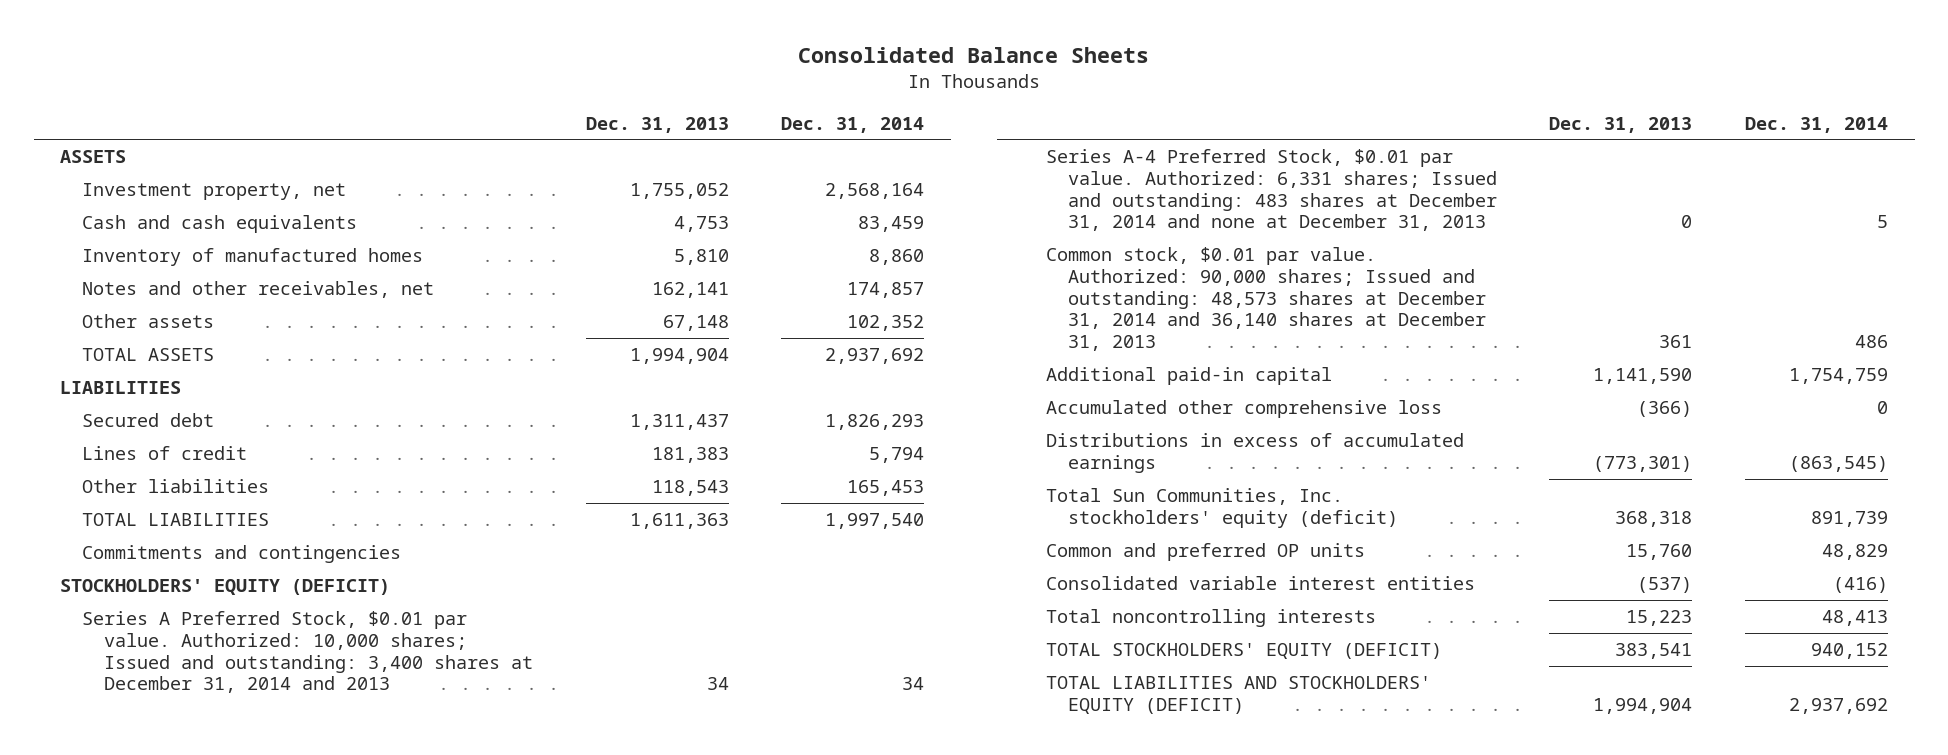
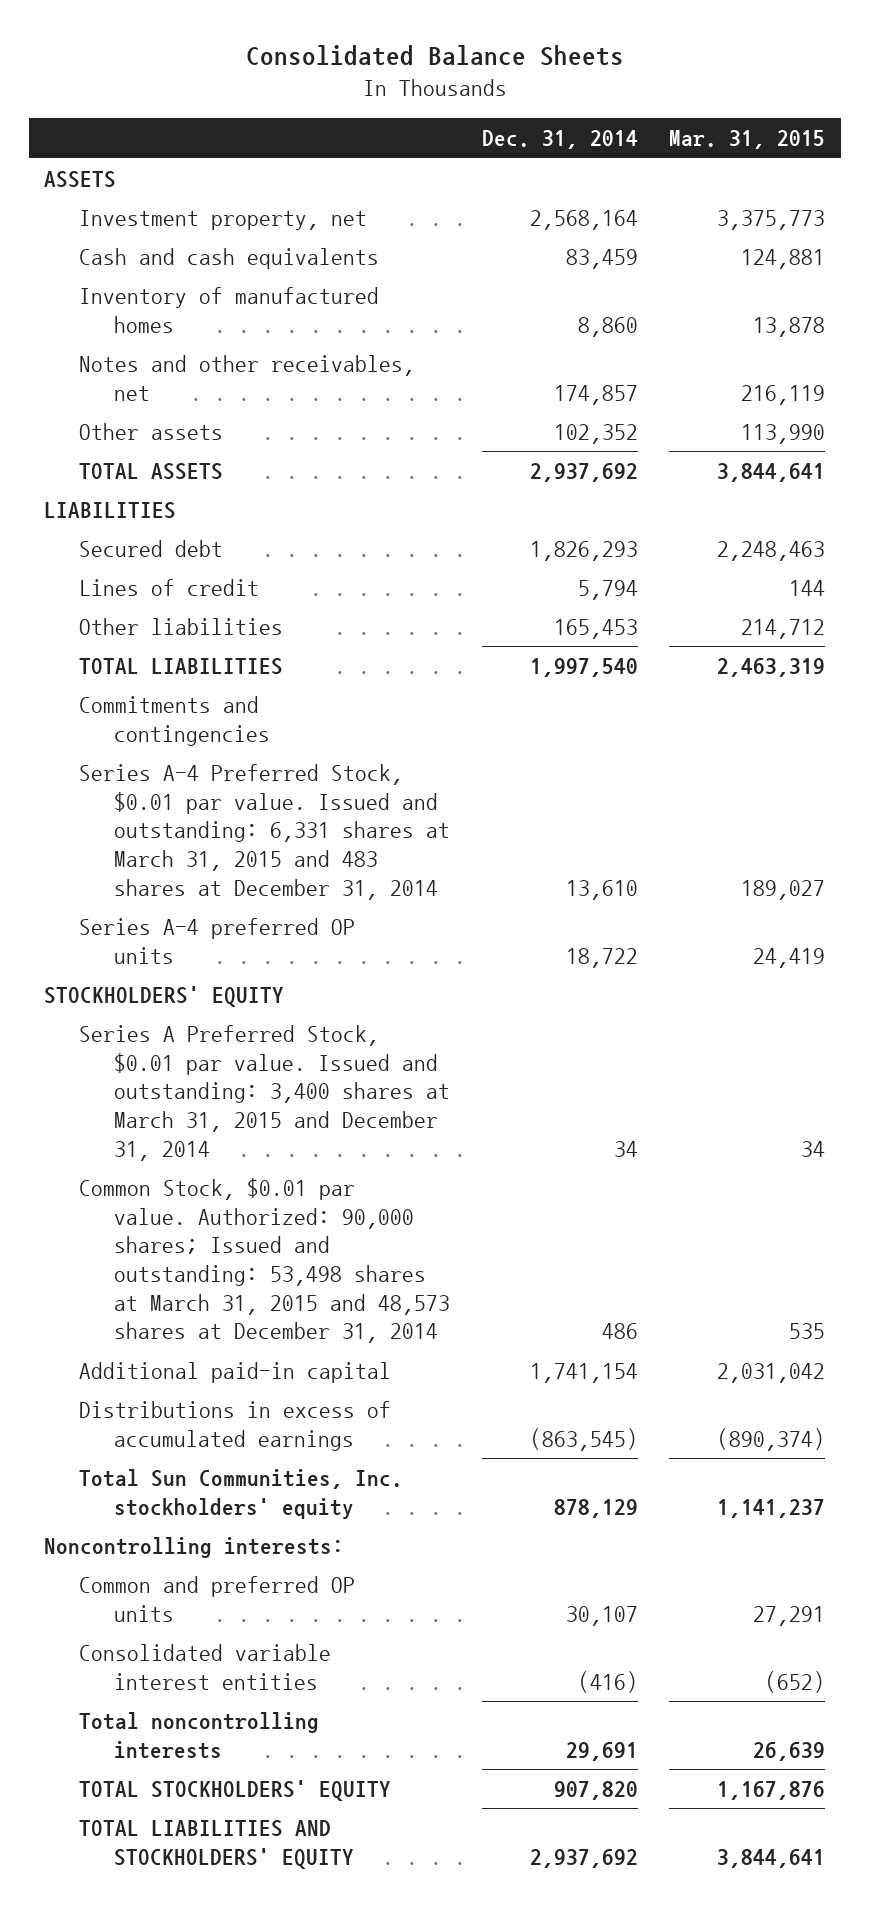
- | Dec. 31, 2013 | Dec. 31, 2014
+ | Dec. 31, 2014 | Mar. 31, 2015
- STOCKHOLDERS' EQUITY (DEFICIT)
- Series A Preferred Stock, $0.01 par value. Authorized: 10,000 shares; Issued and outstanding: 3,400 shares at December 31, 2014 and 2013 | 34 | 34
- Series A-4 Preferred Stock, $0.01 par value. Authorized: 6,331 shares; Issued and outstanding: 483 shares at December 31, 2014 and none at December 31, 2013 | 0 | 5
- Common stock, $0.01 par value. Authorized: 90,000 shares; Issued and outstanding: 48,573 shares at December 31, 2014 and 36,140 shares at December 31, 2013 | 361 | 486
- Additional paid-in capital | 1,141,590 | 1,754,759
- Accumulated other comprehensive loss | (366) | 0
+ Series A-4 Preferred Stock, $0.01 par value. Issued and outstanding: 6,331 shares at March 31, 2015 and 483 shares at December 31, 2014 | 13,610 | 189,027
+ Series A-4 preferred OP units | 18,722 | 24,419
+ STOCKHOLDERS' EQUITY
+ Series A Preferred Stock, $0.01 par value. Issued and outstanding: 3,400 shares at March 31, 2015 and December 31, 2014 | 34 | 34
+ Common Stock, $0.01 par value. Authorized: 90,000 shares; Issued and outstanding: 53,498 shares at March 31, 2015 and 48,573 shares at December 31, 2014 | 486 | 535
+ Additional paid-in capital | 1,741,154 | 2,031,042
- Total Sun Communities, Inc. stockholders' equity (deficit) | 368,318 | 891,739
- Common and preferred OP units | 15,760 | 48,829
+ Total Sun Communities, Inc. stockholders' equity | 878,129 | 1,141,237
+ Noncontrolling interests:
+ Common and preferred OP units | 30,107 | 27,291
- Total noncontrolling interests | 15,223 | 48,413
- TOTAL STOCKHOLDERS' EQUITY (DEFICIT) | 383,541 | 940,152
- TOTAL LIABILITIES AND STOCKHOLDERS' EQUITY (DEFICIT) | 1,994,904 | 2,937,692
+ Total noncontrolling interests | 29,691 | 26,639
+ TOTAL STOCKHOLDERS' EQUITY | 907,820 | 1,167,876
+ TOTAL LIABILITIES AND STOCKHOLDERS' EQUITY | 2,937,692 | 3,844,641

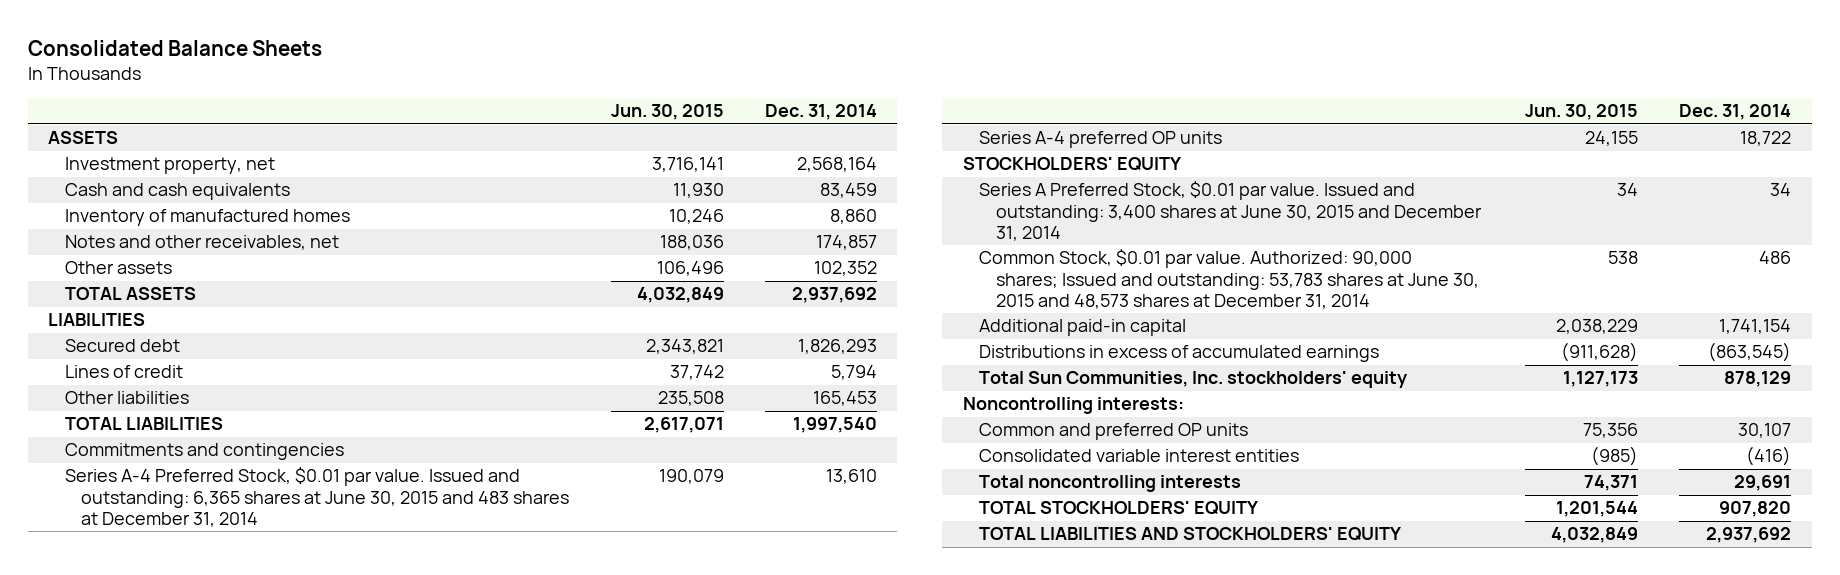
- | Dec. 31, 2014 | Mar. 31, 2015
+ | Jun. 30, 2015 | Dec. 31, 2014
- Series A-4 Preferred Stock, $0.01 par value. Issued and outstanding: 6,331 shares at March 31, 2015 and 483 shares at December 31, 2014 | 13,610 | 189,027
+ Series A-4 Preferred Stock, $0.01 par value. Issued and outstanding: 6,365 shares at June 30, 2015 and 483 shares at December 31, 2014 | 190,079 | 13,610
- Series A Preferred Stock, $0.01 par value. Issued and outstanding: 3,400 shares at March 31, 2015 and December 31, 2014 | 34 | 34
- Common Stock, $0.01 par value. Authorized: 90,000 shares; Issued and outstanding: 53,498 shares at March 31, 2015 and 48,573 shares at December 31, 2014 | 486 | 535
+ Series A Preferred Stock, $0.01 par value. Issued and outstanding: 3,400 shares at June 30, 2015 and December 31, 2014 | 34 | 34
+ Common Stock, $0.01 par value. Authorized: 90,000 shares; Issued and outstanding: 53,783 shares at June 30, 2015 and 48,573 shares at December 31, 2014 | 538 | 486

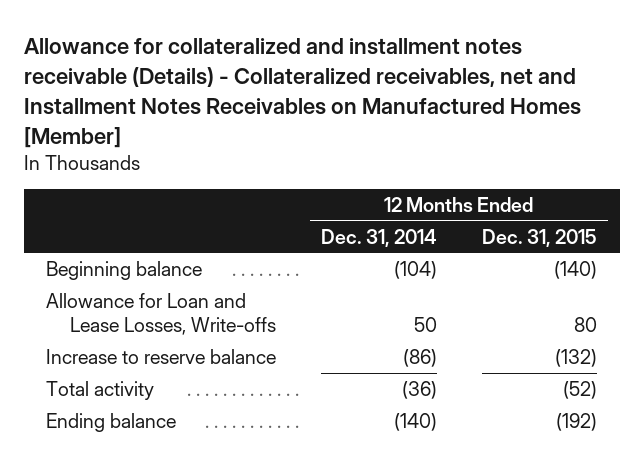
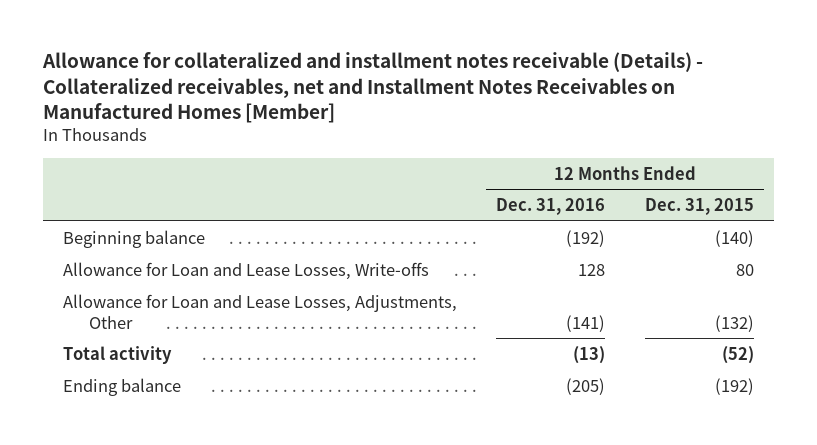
- | 12 Months Ended Dec. 31, 2014 | 12 Months Ended Dec. 31, 2015
+ | 12 Months Ended Dec. 31, 2016 | 12 Months Ended Dec. 31, 2015
- Increase to reserve balance | (86) | (132)
+ Allowance for Loan and Lease Losses, Adjustments, Other | (141) | (132)

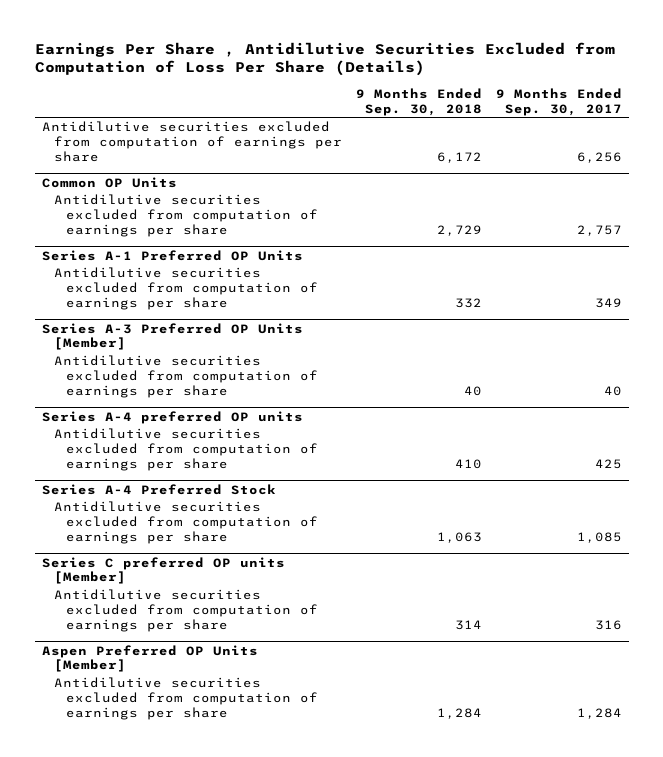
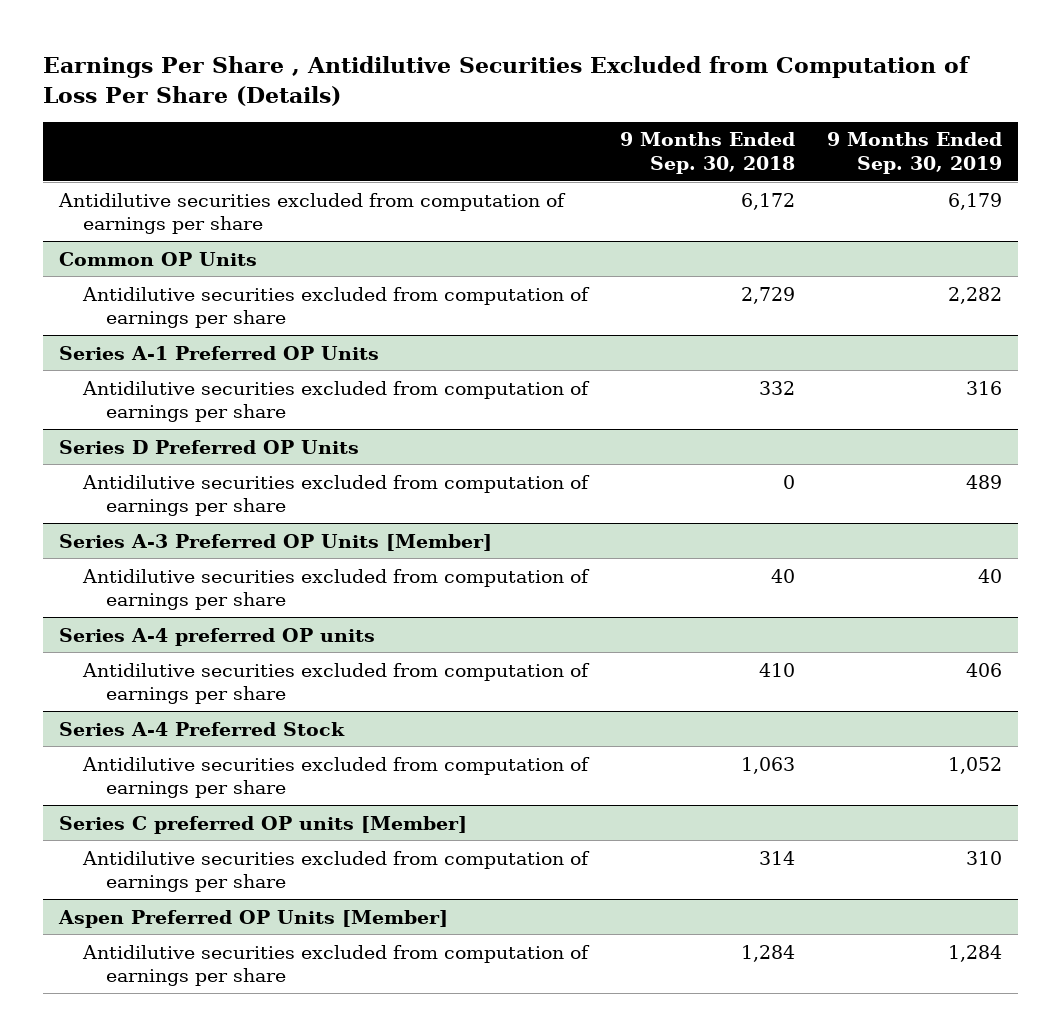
- | 9 Months Ended Sep. 30, 2018 | 9 Months Ended Sep. 30, 2017
+ | 9 Months Ended Sep. 30, 2018 | 9 Months Ended Sep. 30, 2019
+ Series D Preferred OP Units
+ Antidilutive securities excluded from computation of earnings per share | 0 | 489

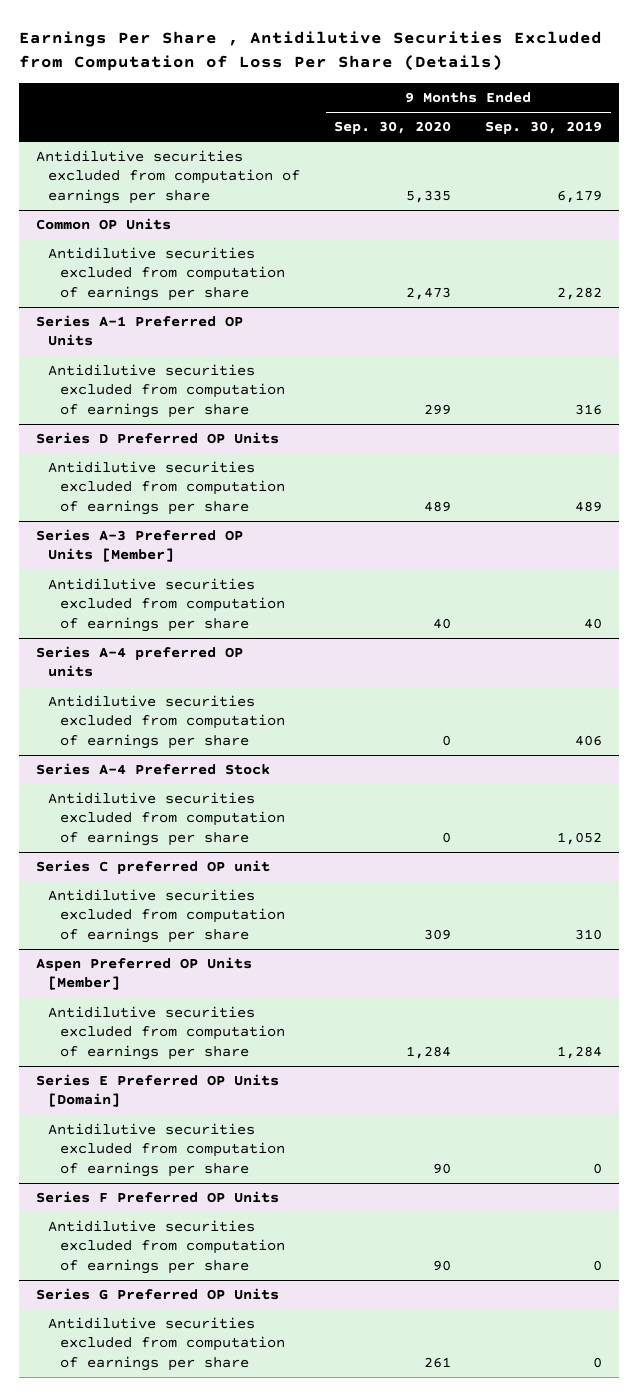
- | 9 Months Ended Sep. 30, 2018 | 9 Months Ended Sep. 30, 2019
+ | 9 Months Ended Sep. 30, 2020 | 9 Months Ended Sep. 30, 2019
- Series C preferred OP units [Member]
+ Series C preferred OP unit
+ Series E Preferred OP Units [Domain]
+ Antidilutive securities excluded from computation of earnings per share | 90 | 0
+ Series F Preferred OP Units
+ Antidilutive securities excluded from computation of earnings per share | 90 | 0
+ Series G Preferred OP Units
+ Antidilutive securities excluded from computation of earnings per share | 261 | 0

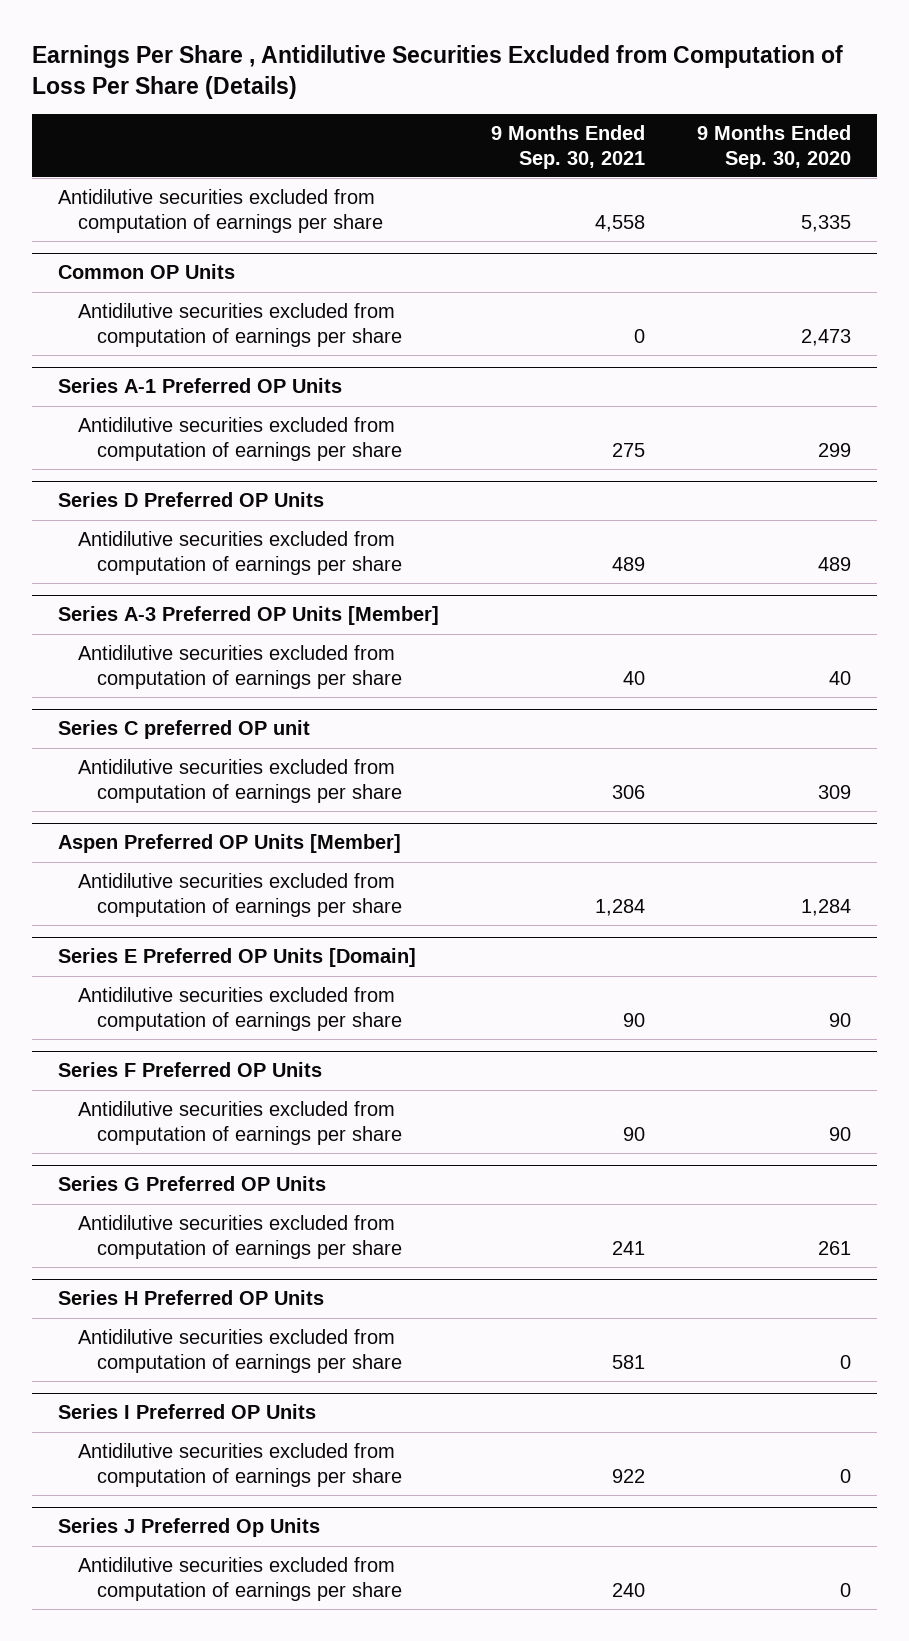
- | 9 Months Ended Sep. 30, 2020 | 9 Months Ended Sep. 30, 2019
+ | 9 Months Ended Sep. 30, 2021 | 9 Months Ended Sep. 30, 2020
- Series A-4 preferred OP units
- Antidilutive securities excluded from computation of earnings per share | 0 | 406
- Series A-4 Preferred Stock
- Antidilutive securities excluded from computation of earnings per share | 0 | 1,052
+ Series H Preferred OP Units
+ Antidilutive securities excluded from computation of earnings per share | 581 | 0
+ Series I Preferred OP Units
+ Antidilutive securities excluded from computation of earnings per share | 922 | 0
+ Series J Preferred Op Units
+ Antidilutive securities excluded from computation of earnings per share | 240 | 0

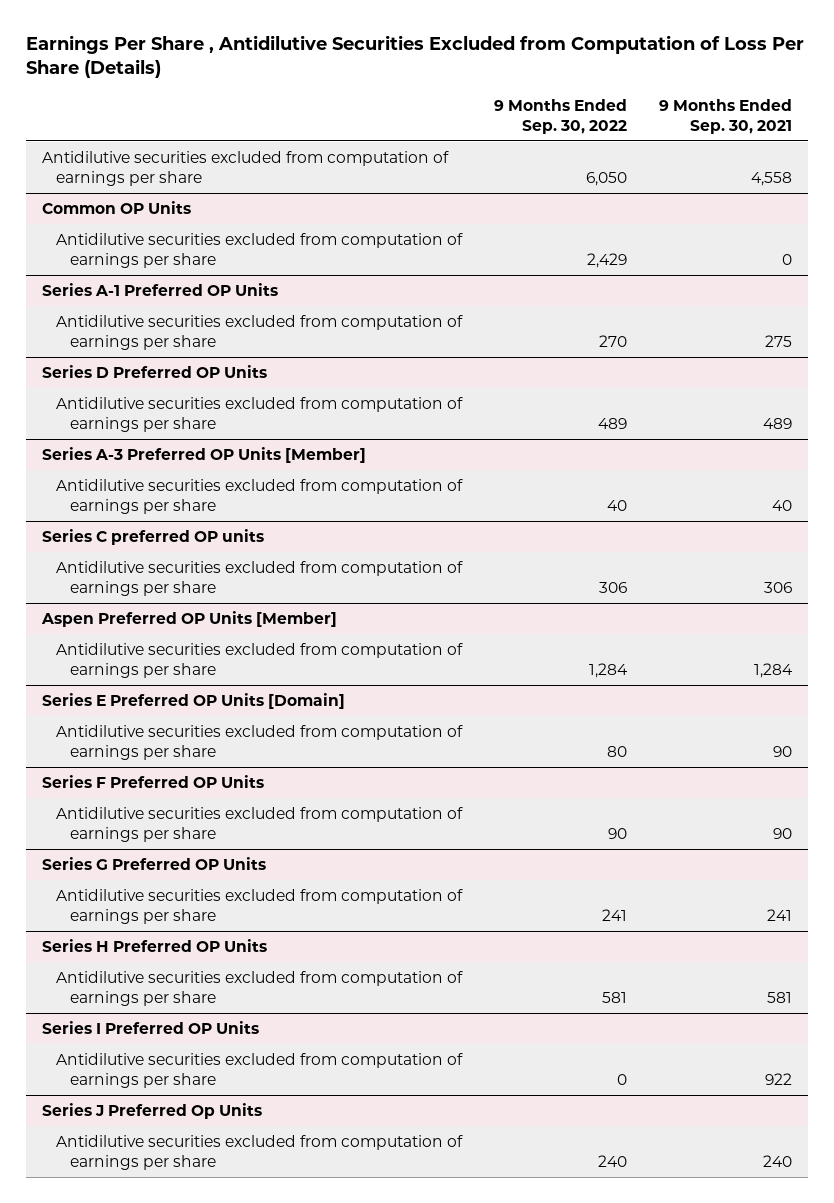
- | 9 Months Ended Sep. 30, 2021 | 9 Months Ended Sep. 30, 2020
+ | 9 Months Ended Sep. 30, 2022 | 9 Months Ended Sep. 30, 2021
- Series C preferred OP unit
+ Series C preferred OP units

